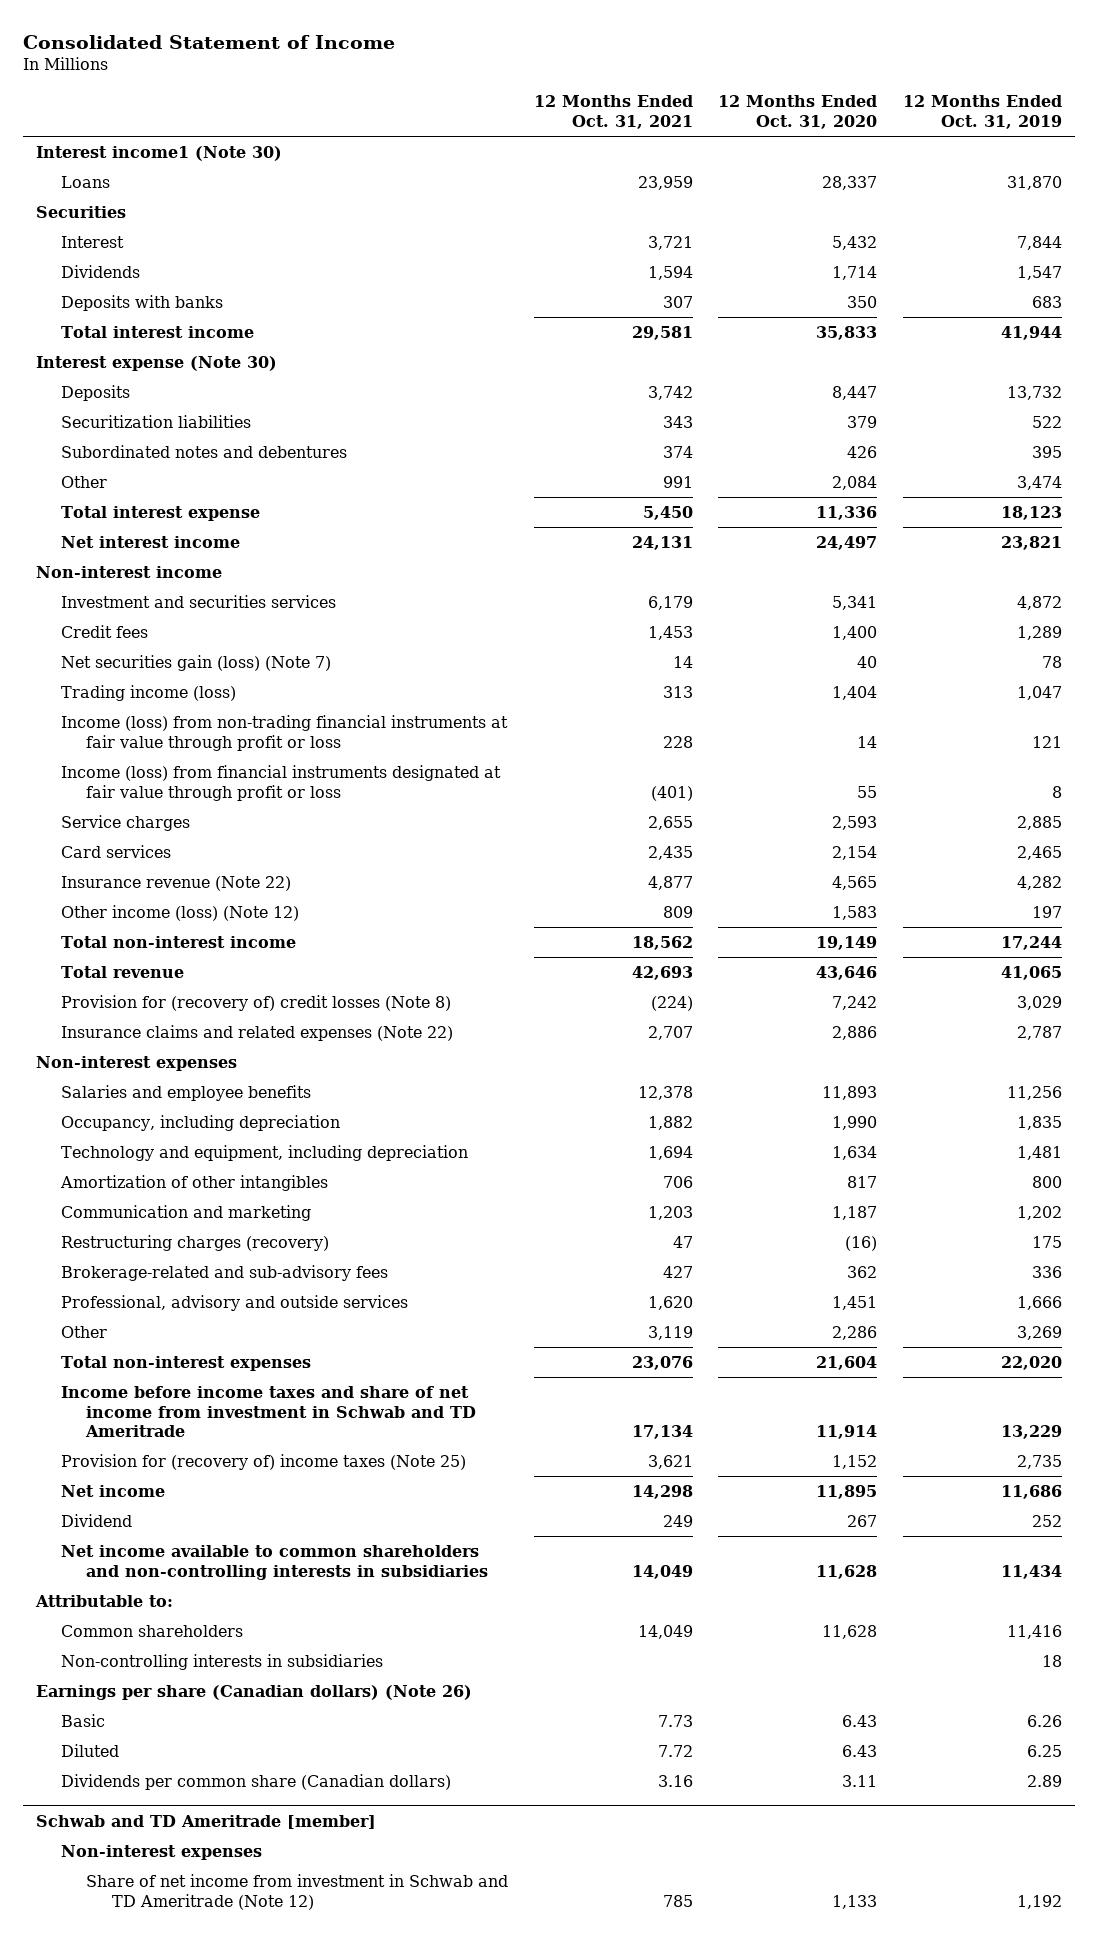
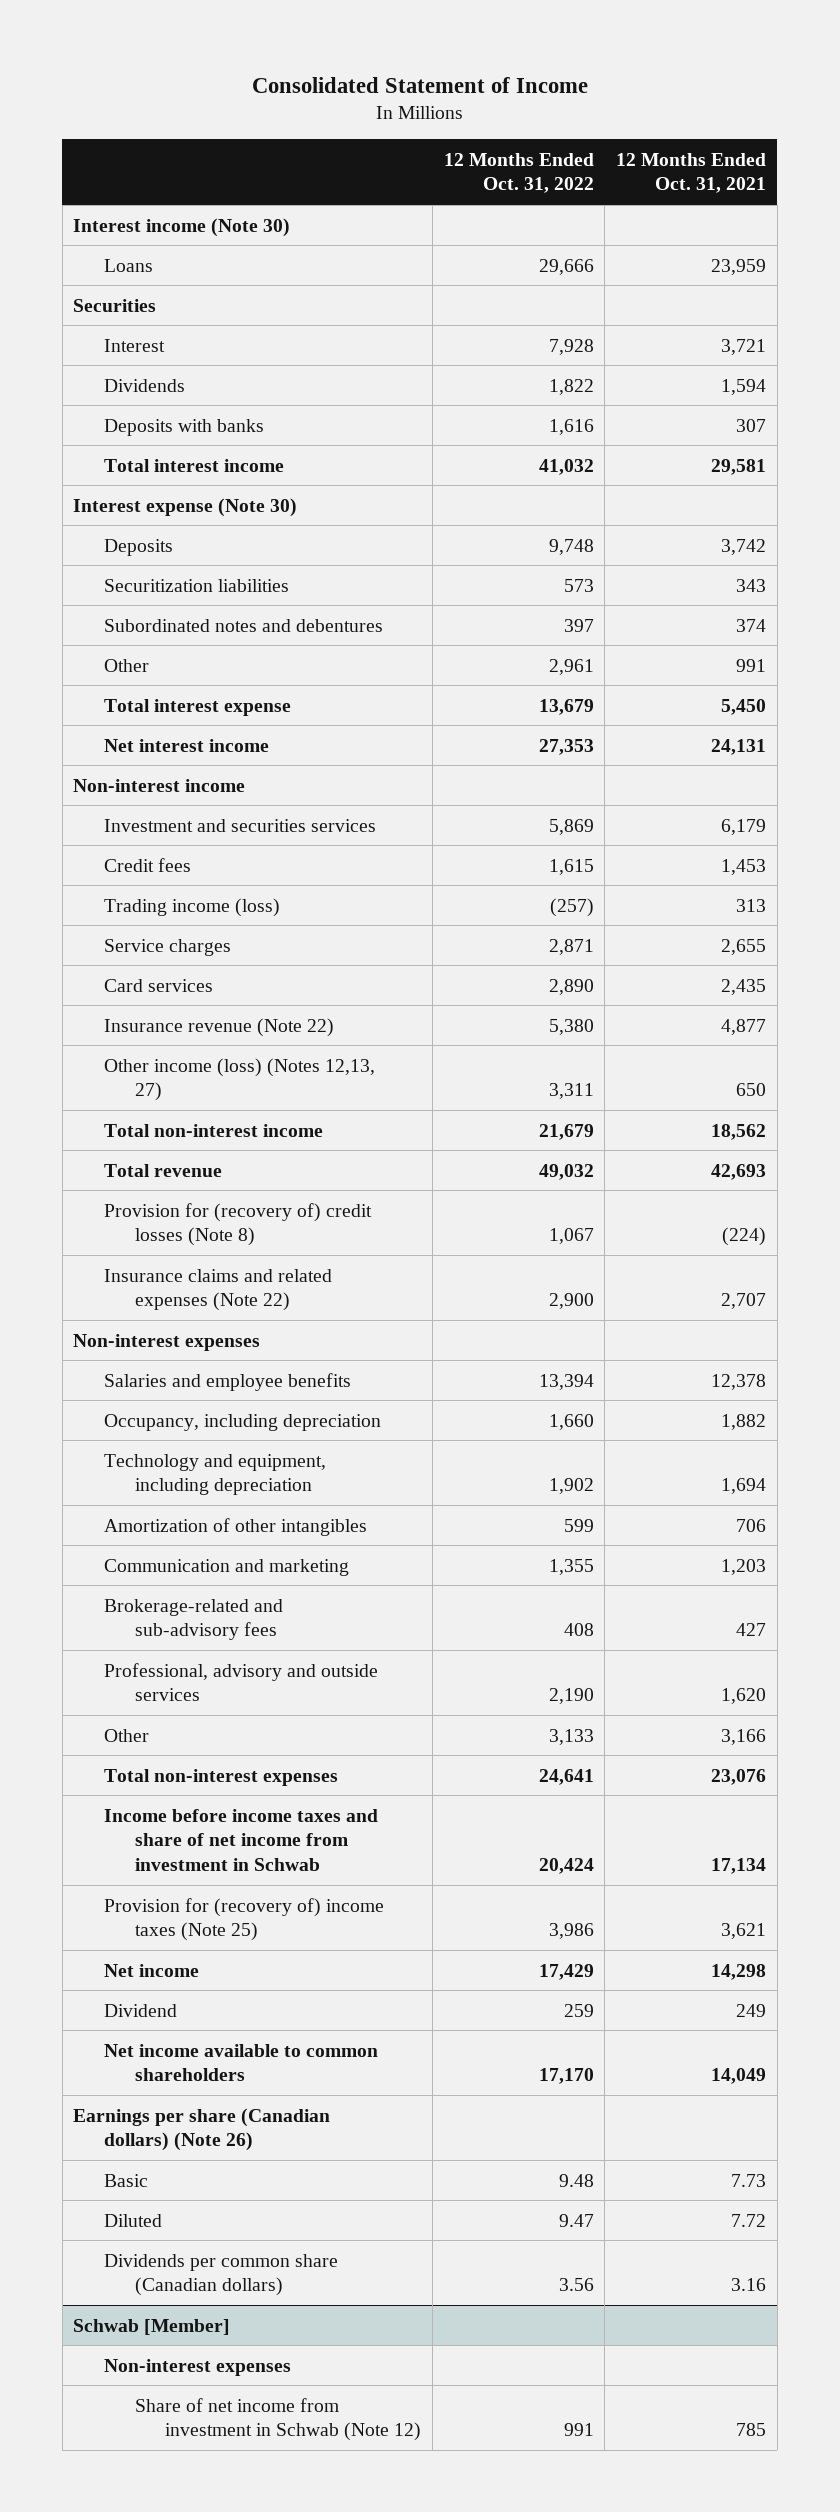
- | 12 Months Ended Oct. 31, 2021 | 12 Months Ended Oct. 31, 2020 | 12 Months Ended Oct. 31, 2019
+ | 12 Months Ended Oct. 31, 2022 | 12 Months Ended Oct. 31, 2021
- Interest income1 (Note 30)
+ Interest income (Note 30)
- Net securities gain (loss) (Note 7) | 14 | 40 | 78
- Income (loss) from non-trading financial instruments at fair value through profit or loss | 228 | 14 | 121
- Income (loss) from financial instruments designated at fair value through profit or loss | (401) | 55 | 8
- Other income (loss) (Note 12) | 809 | 1,583 | 197
+ Other income (loss) (Notes 12,13, 27) | 3,311 | 650
- Restructuring charges (recovery) | 47 | (16) | 175
- Other | 3,119 | 2,286 | 3,269
+ Other | 3,133 | 3,166
- Income before income taxes and share of net income from investment in Schwab and TD Ameritrade | 17,134 | 11,914 | 13,229
+ Income before income taxes and share of net income from investment in Schwab | 20,424 | 17,134
- Net income available to common shareholders and non-controlling interests in subsidiaries | 14,049 | 11,628 | 11,434
- Attributable to:
- Common shareholders | 14,049 | 11,628 | 11,416
- Non-controlling interests in subsidiaries | | | 18
+ Net income available to common shareholders | 17,170 | 14,049
- Schwab and TD Ameritrade [member]
+ Schwab [Member]
- Share of net income from investment in Schwab and TD Ameritrade (Note 12) | 785 | 1,133 | 1,192
+ Share of net income from investment in Schwab (Note 12) | 991 | 785

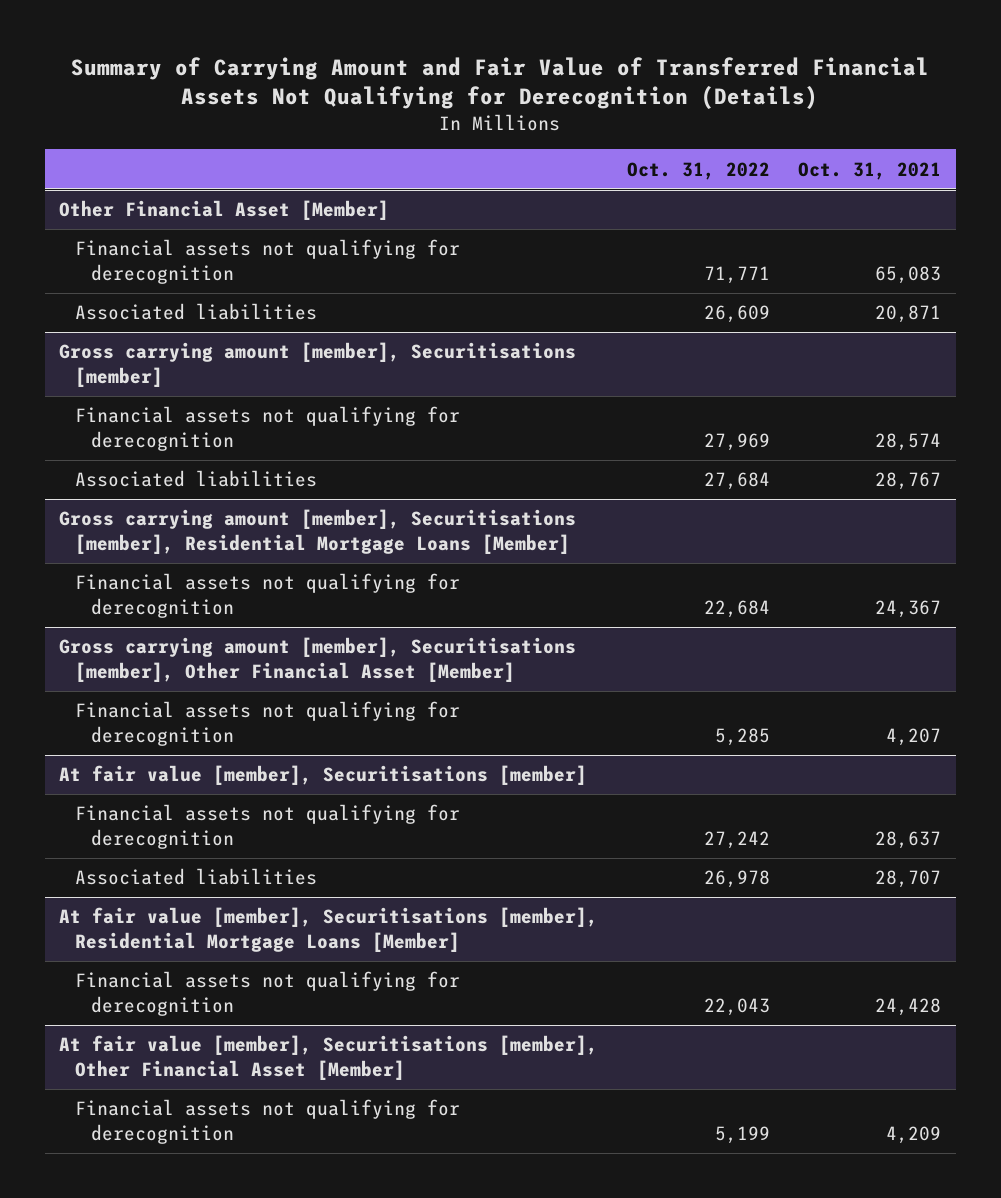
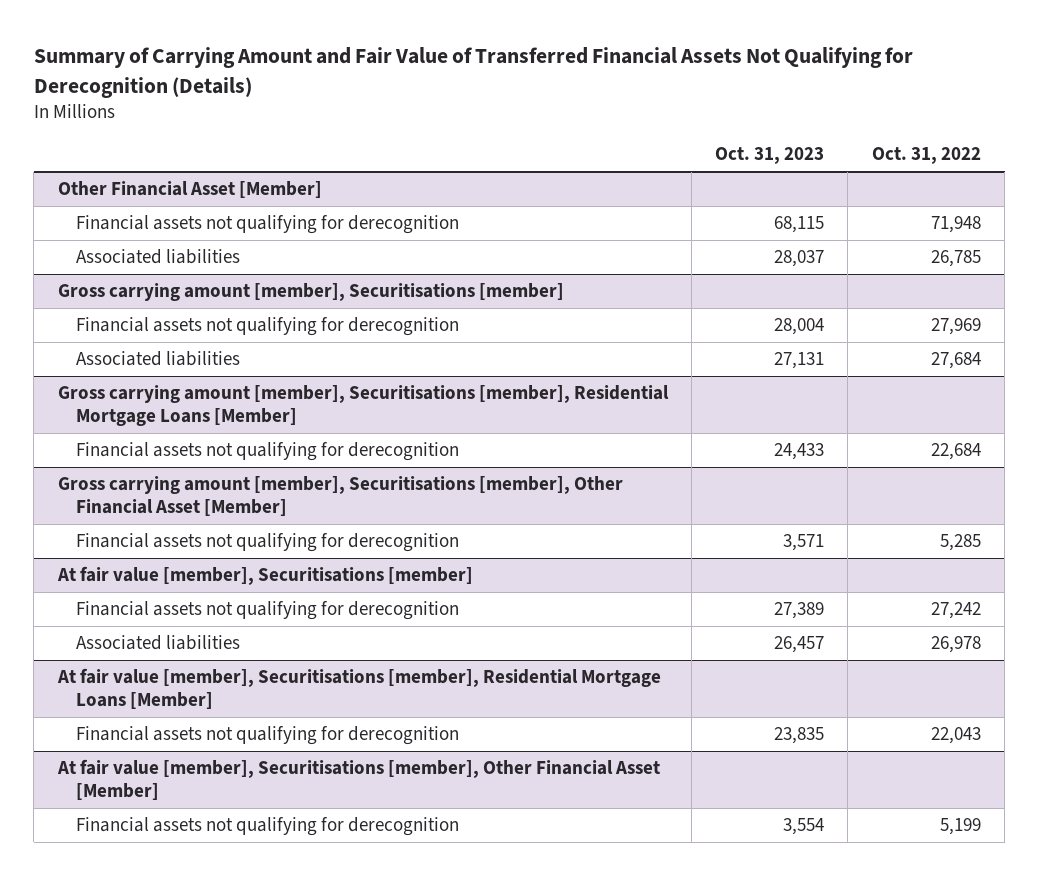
- | Oct. 31, 2022 | Oct. 31, 2021
+ | Oct. 31, 2023 | Oct. 31, 2022
@ Other Financial Asset [Member]
- Financial assets not qualifying for derecognition | 71,771 | 65,083
- Associated liabilities | 26,609 | 20,871
+ Financial assets not qualifying for derecognition | 68,115 | 71,948
+ Associated liabilities | 28,037 | 26,785

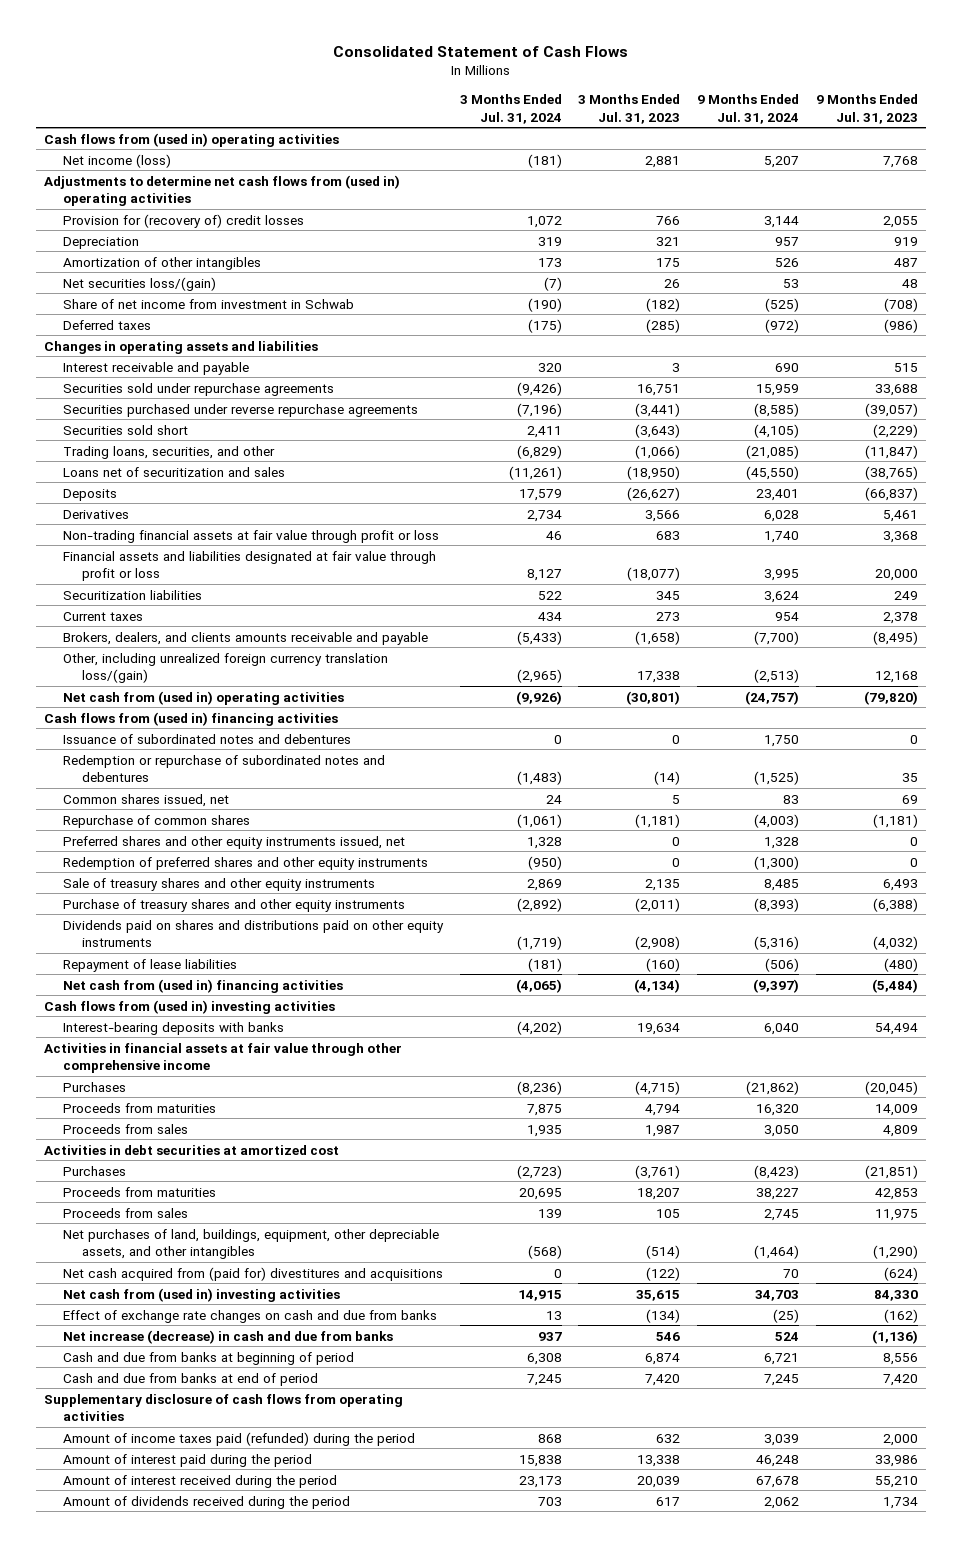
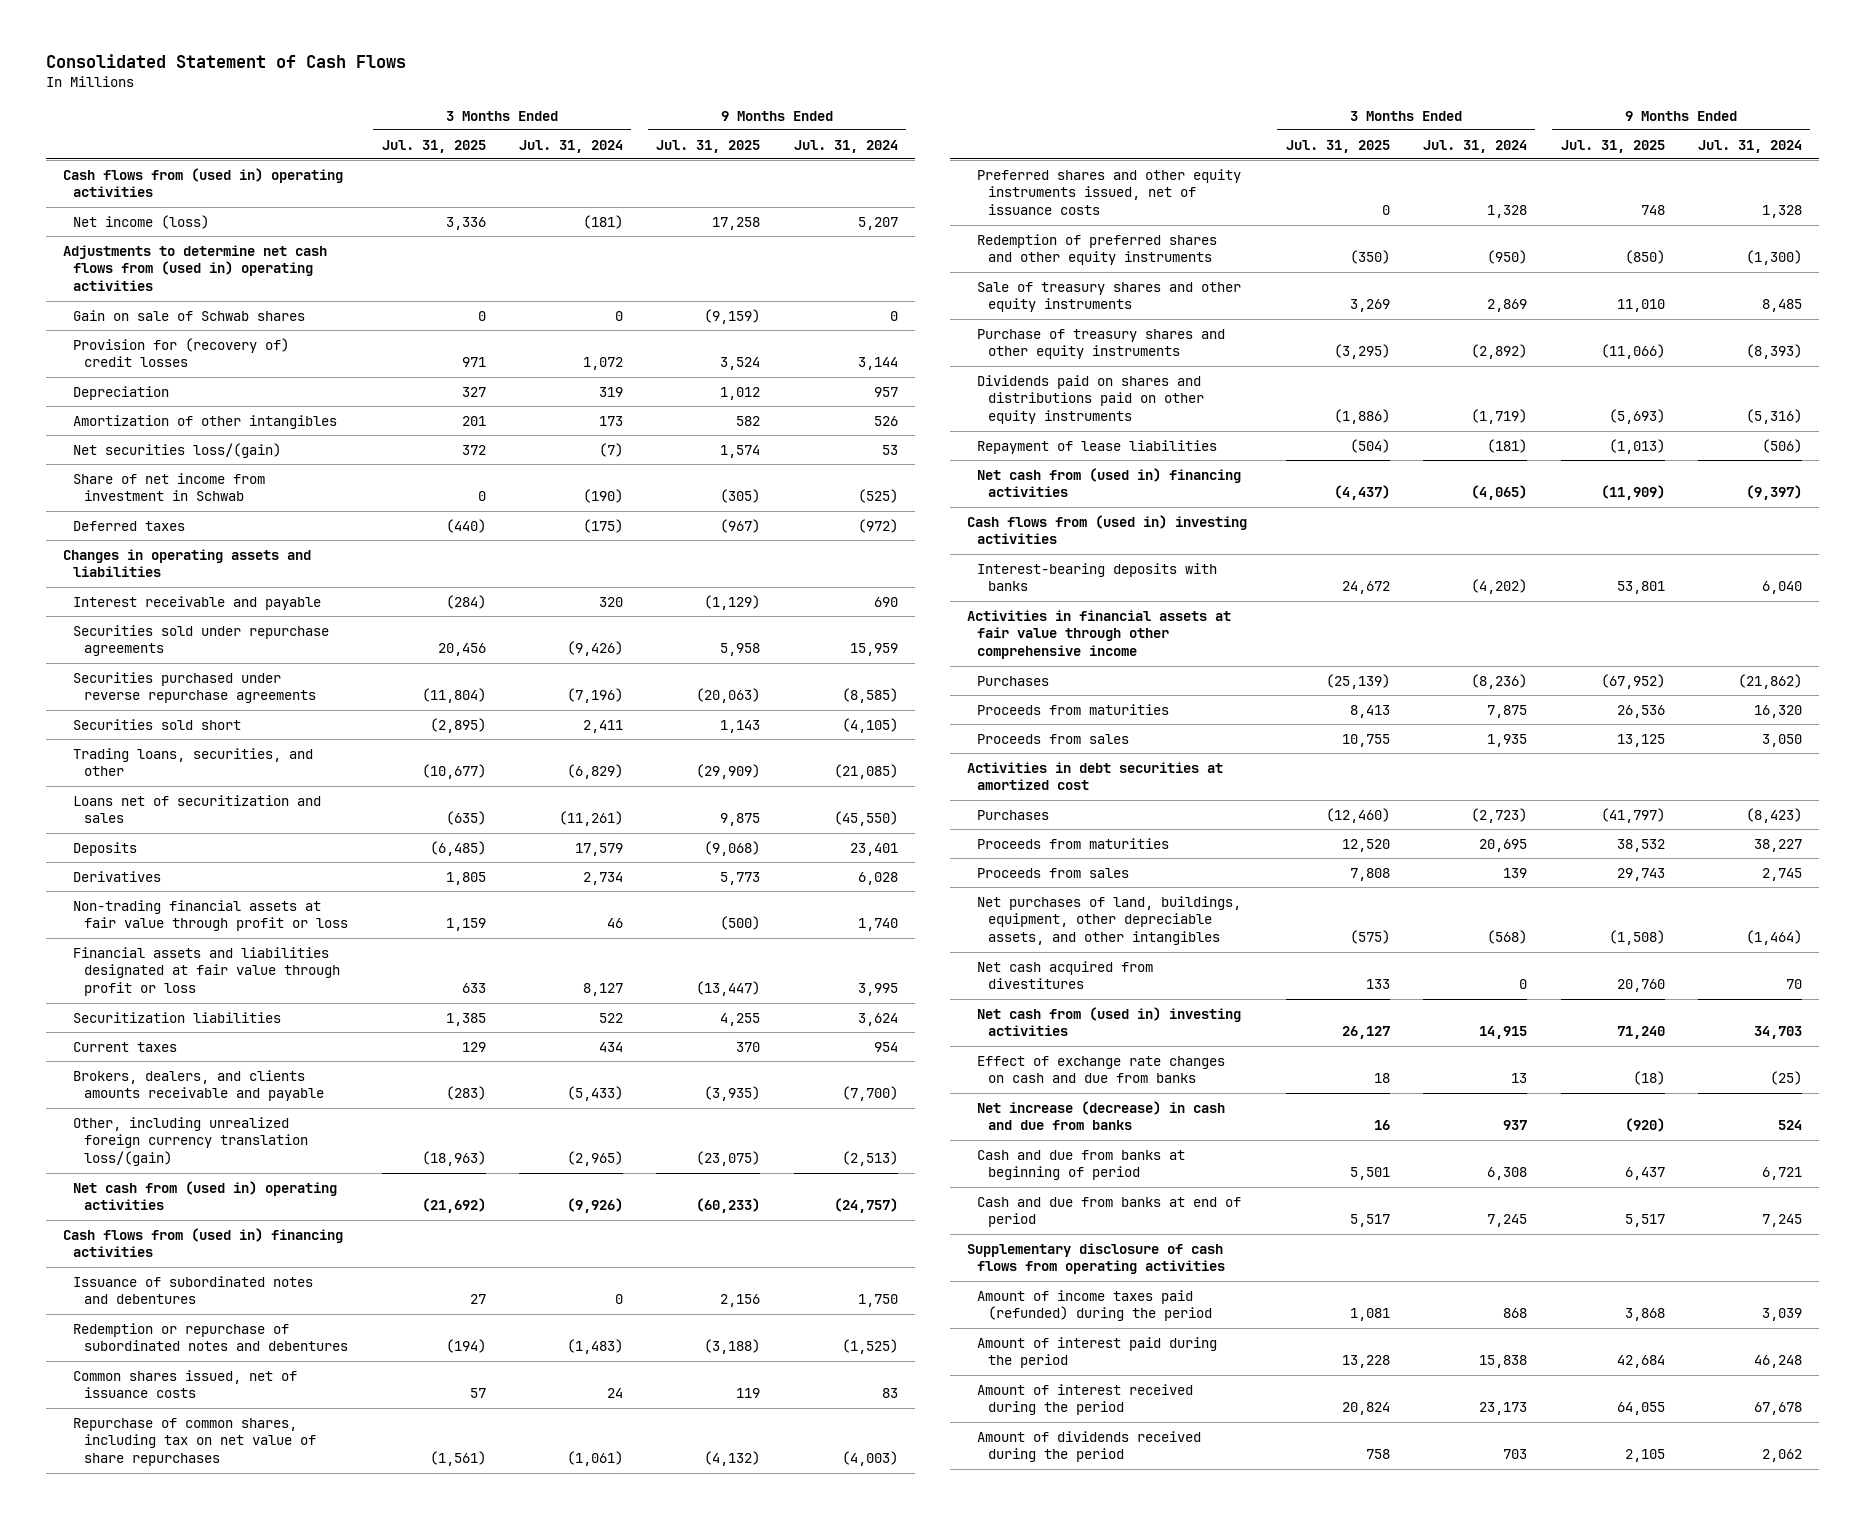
- | 3 Months Ended Jul. 31, 2024 | 3 Months Ended Jul. 31, 2023 | 9 Months Ended Jul. 31, 2024 | 9 Months Ended Jul. 31, 2023
+ | 3 Months Ended Jul. 31, 2025 | 3 Months Ended Jul. 31, 2024 | 9 Months Ended Jul. 31, 2025 | 9 Months Ended Jul. 31, 2024
+ Gain on sale of Schwab shares | 0 | 0 | (9,159) | 0
- Common shares issued, net | 24 | 5 | 83 | 69
- Repurchase of common shares | (1,061) | (1,181) | (4,003) | (1,181)
- Preferred shares and other equity instruments issued, net | 1,328 | 0 | 1,328 | 0
+ Common shares issued, net of issuance costs | 57 | 24 | 119 | 83
+ Repurchase of common shares, including tax on net value of share repurchases | (1,561) | (1,061) | (4,132) | (4,003)
+ Preferred shares and other equity instruments issued, net of issuance costs | 0 | 1,328 | 748 | 1,328
- Net cash acquired from (paid for) divestitures and acquisitions | 0 | (122) | 70 | (624)
+ Net cash acquired from divestitures | 133 | 0 | 20,760 | 70

